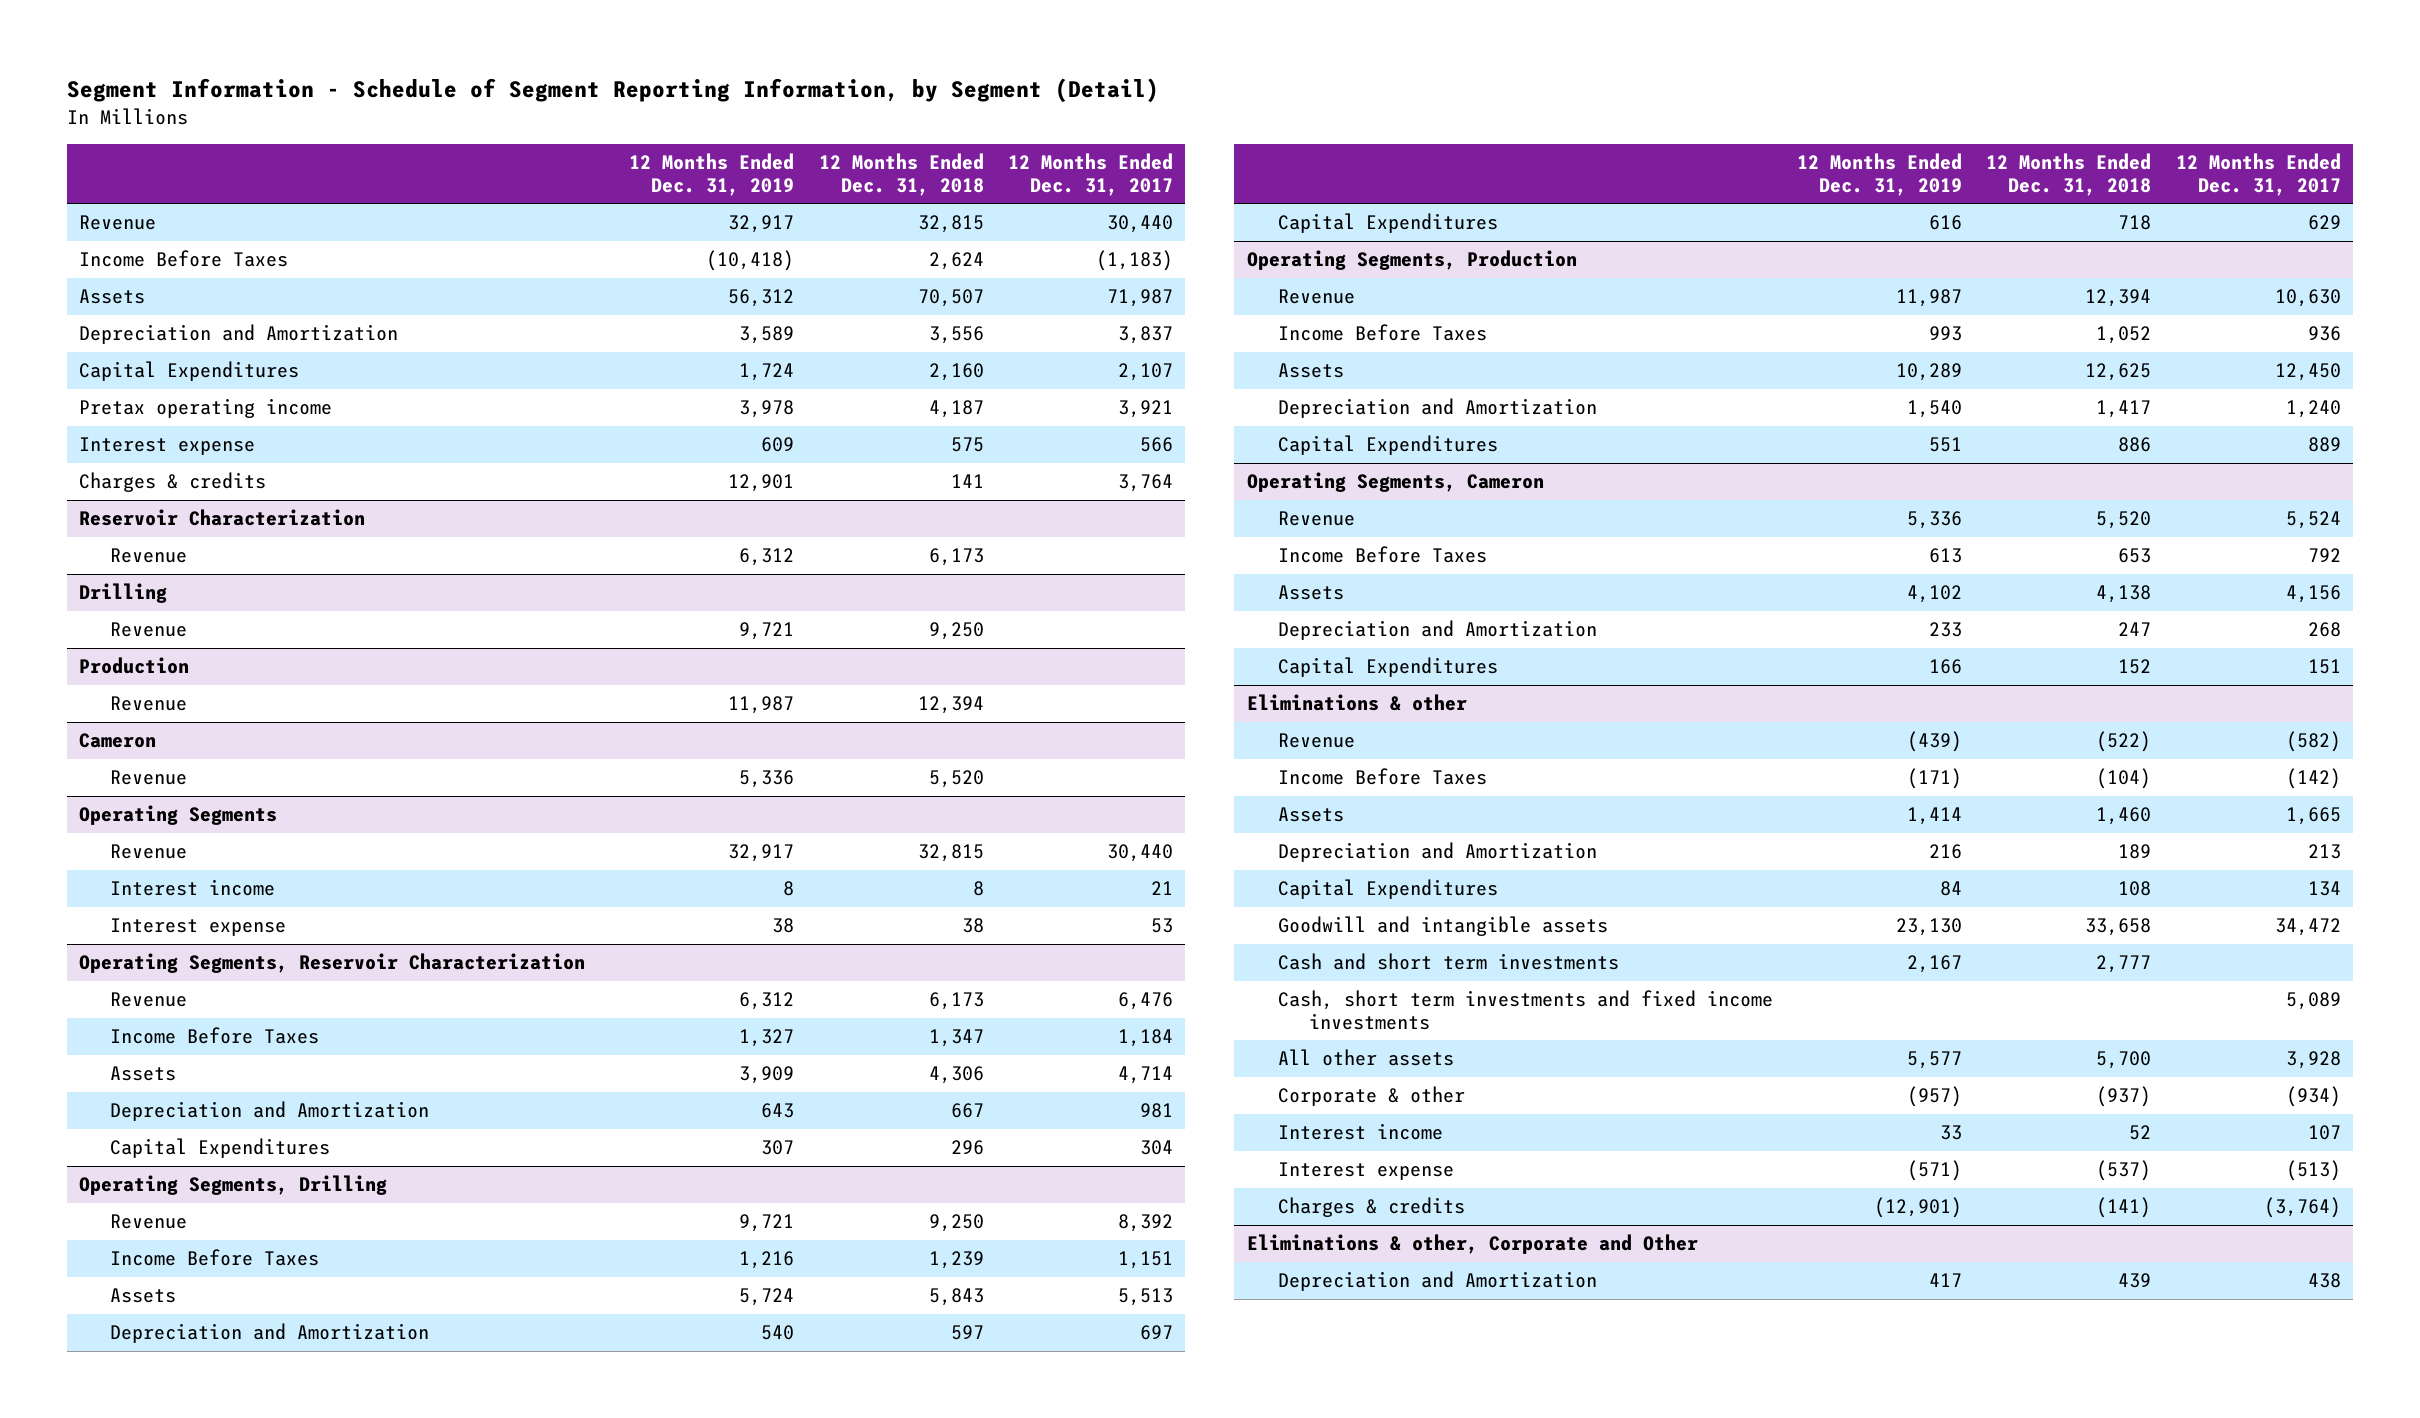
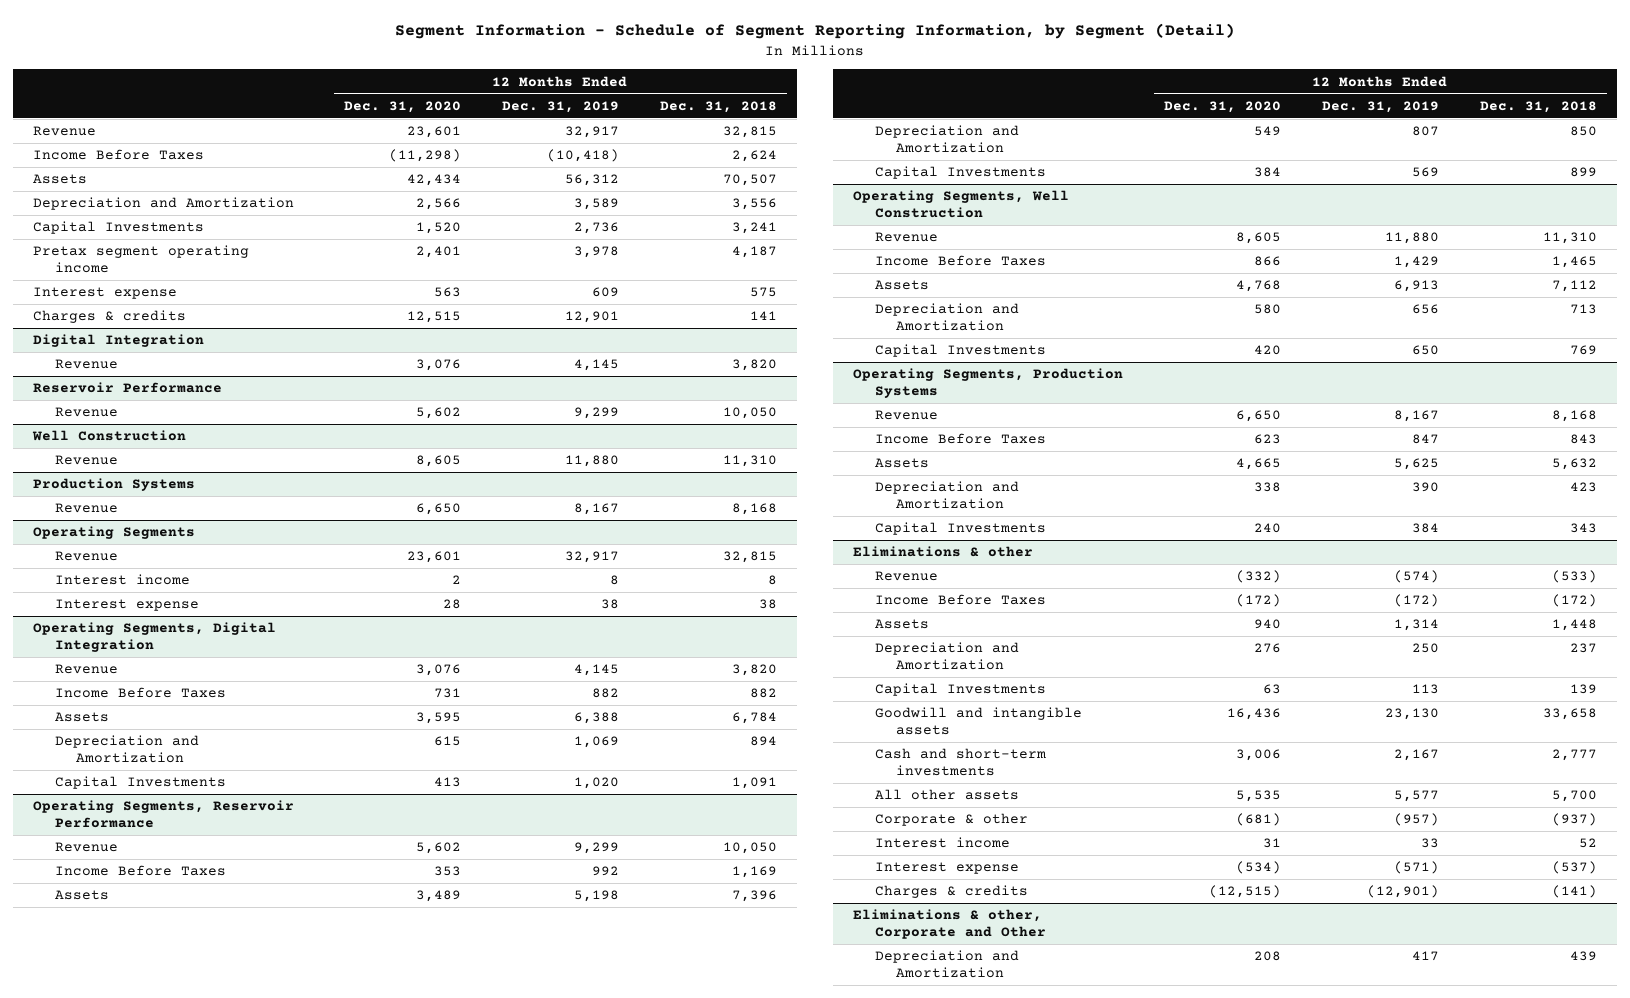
- | 12 Months Ended Dec. 31, 2019 | 12 Months Ended Dec. 31, 2018 | 12 Months Ended Dec. 31, 2017
+ | 12 Months Ended Dec. 31, 2020 | 12 Months Ended Dec. 31, 2019 | 12 Months Ended Dec. 31, 2018
- Capital Expenditures | 1,724 | 2,160 | 2,107
- Pretax operating income | 3,978 | 4,187 | 3,921
+ Capital Investments | 1,520 | 2,736 | 3,241
+ Pretax segment operating income | 2,401 | 3,978 | 4,187
- Reservoir Characterization
- Revenue | 6,312 | 6,173 |
- Drilling
- Revenue | 9,721 | 9,250 |
- Production
- Revenue | 11,987 | 12,394 |
- Cameron
- Revenue | 5,336 | 5,520 |
+ Digital Integration
+ Revenue | 3,076 | 4,145 | 3,820
+ Reservoir Performance
+ Revenue | 5,602 | 9,299 | 10,050
+ Well Construction
+ Revenue | 8,605 | 11,880 | 11,310
+ Production Systems
+ Revenue | 6,650 | 8,167 | 8,168
- Operating Segments, Reservoir Characterization
- Revenue | 6,312 | 6,173 | 6,476
- Income Before Taxes | 1,327 | 1,347 | 1,184
- Assets | 3,909 | 4,306 | 4,714
- Depreciation and Amortization | 643 | 667 | 981
- Capital Expenditures | 307 | 296 | 304
- Operating Segments, Drilling
- Revenue | 9,721 | 9,250 | 8,392
- Income Before Taxes | 1,216 | 1,239 | 1,151
- Assets | 5,724 | 5,843 | 5,513
- Depreciation and Amortization | 540 | 597 | 697
- Capital Expenditures | 616 | 718 | 629
- Operating Segments, Production
- Revenue | 11,987 | 12,394 | 10,630
- Income Before Taxes | 993 | 1,052 | 936
- Assets | 10,289 | 12,625 | 12,450
- Depreciation and Amortization | 1,540 | 1,417 | 1,240
- Capital Expenditures | 551 | 886 | 889
- Operating Segments, Cameron
- Revenue | 5,336 | 5,520 | 5,524
- Income Before Taxes | 613 | 653 | 792
- Assets | 4,102 | 4,138 | 4,156
- Depreciation and Amortization | 233 | 247 | 268
- Capital Expenditures | 166 | 152 | 151
+ Operating Segments, Digital Integration
+ Revenue | 3,076 | 4,145 | 3,820
+ Income Before Taxes | 731 | 882 | 882
+ Assets | 3,595 | 6,388 | 6,784
+ Depreciation and Amortization | 615 | 1,069 | 894
+ Capital Investments | 413 | 1,020 | 1,091
+ Operating Segments, Reservoir Performance
+ Revenue | 5,602 | 9,299 | 10,050
+ Income Before Taxes | 353 | 992 | 1,169
+ Assets | 3,489 | 5,198 | 7,396
+ Depreciation and Amortization | 549 | 807 | 850
+ Capital Investments | 384 | 569 | 899
+ Operating Segments, Well Construction
+ Revenue | 8,605 | 11,880 | 11,310
+ Income Before Taxes | 866 | 1,429 | 1,465
+ Assets | 4,768 | 6,913 | 7,112
+ Depreciation and Amortization | 580 | 656 | 713
+ Capital Investments | 420 | 650 | 769
+ Operating Segments, Production Systems
+ Revenue | 6,650 | 8,167 | 8,168
+ Income Before Taxes | 623 | 847 | 843
+ Assets | 4,665 | 5,625 | 5,632
+ Depreciation and Amortization | 338 | 390 | 423
+ Capital Investments | 240 | 384 | 343
@ Eliminations & other
- Revenue | (439) | (522) | (582)
- Income Before Taxes | (171) | (104) | (142)
- Assets | 1,414 | 1,460 | 1,665
- Depreciation and Amortization | 216 | 189 | 213
- Capital Expenditures | 84 | 108 | 134
+ Revenue | (332) | (574) | (533)
+ Income Before Taxes | (172) | (172) | (172)
+ Assets | 940 | 1,314 | 1,448
+ Depreciation and Amortization | 276 | 250 | 237
+ Capital Investments | 63 | 113 | 139
- Cash and short term investments | 2,167 | 2,777 |
- Cash, short term investments and fixed income investments | | | 5,089
+ Cash and short-term investments | 3,006 | 2,167 | 2,777

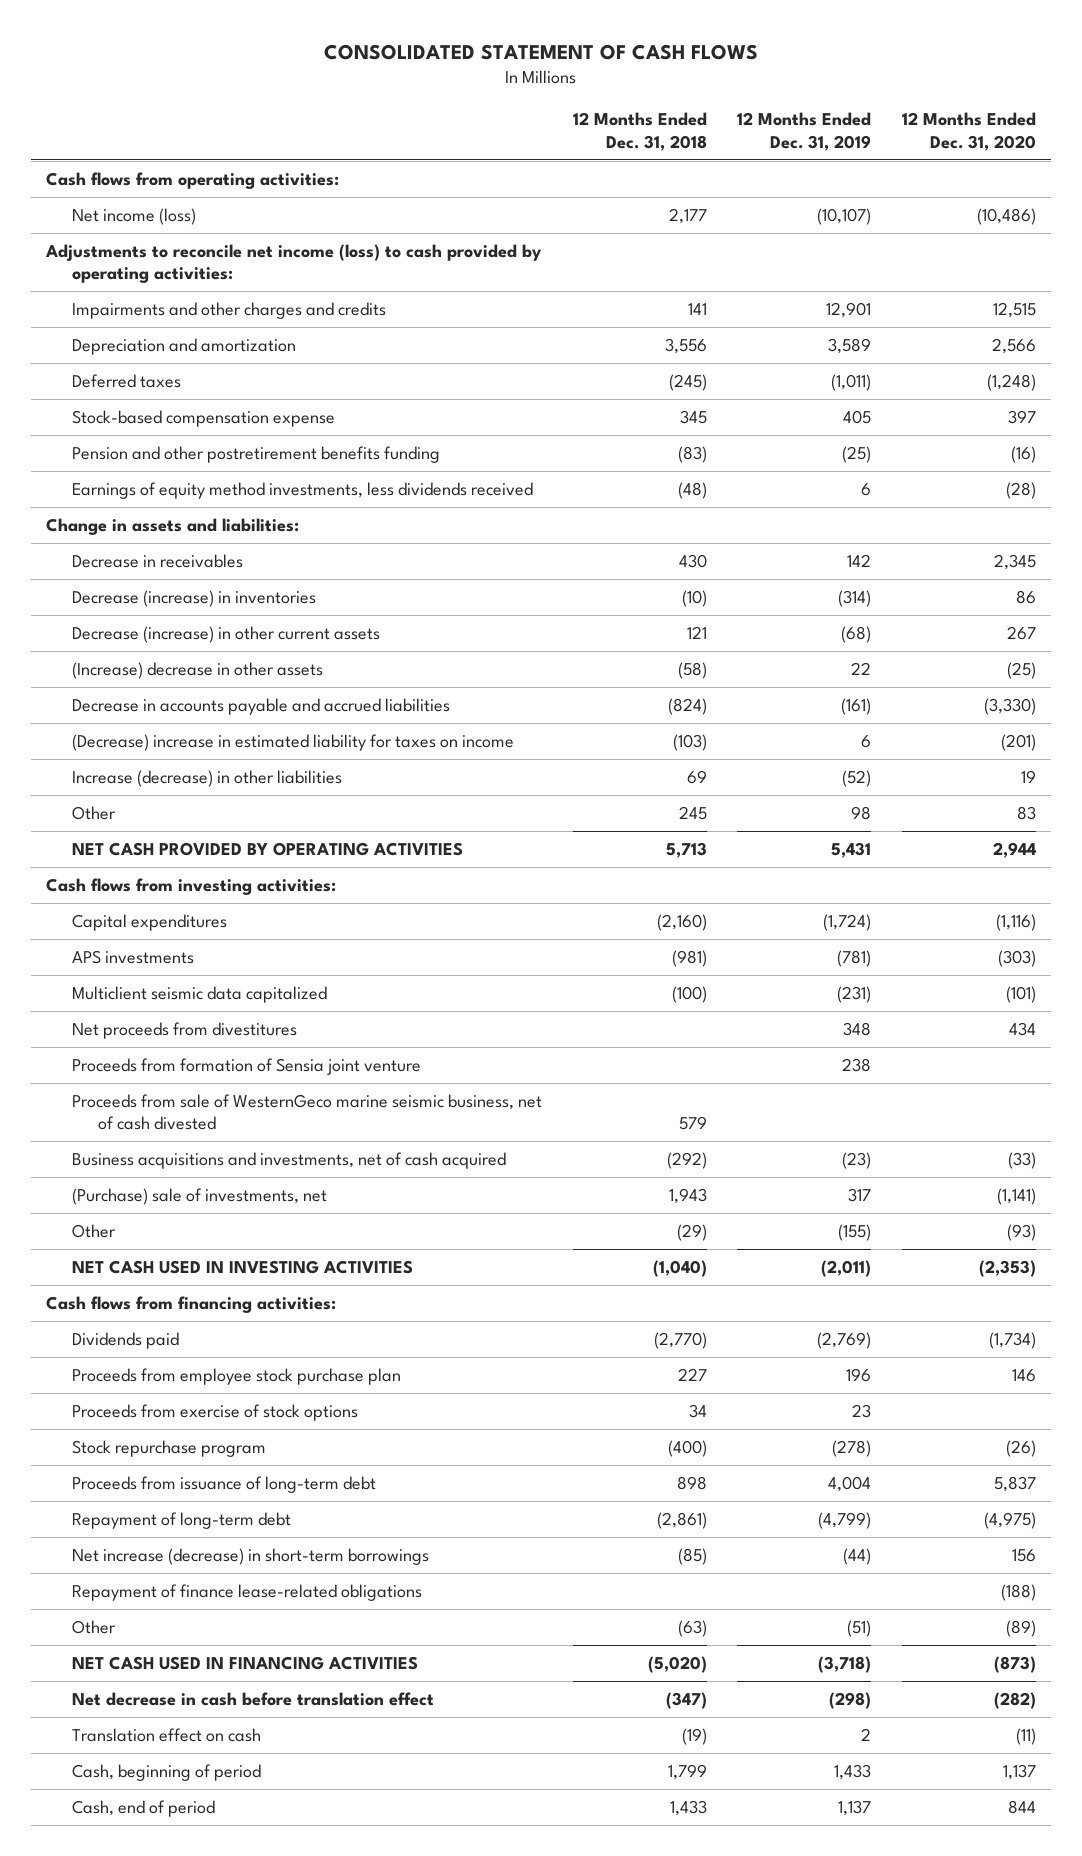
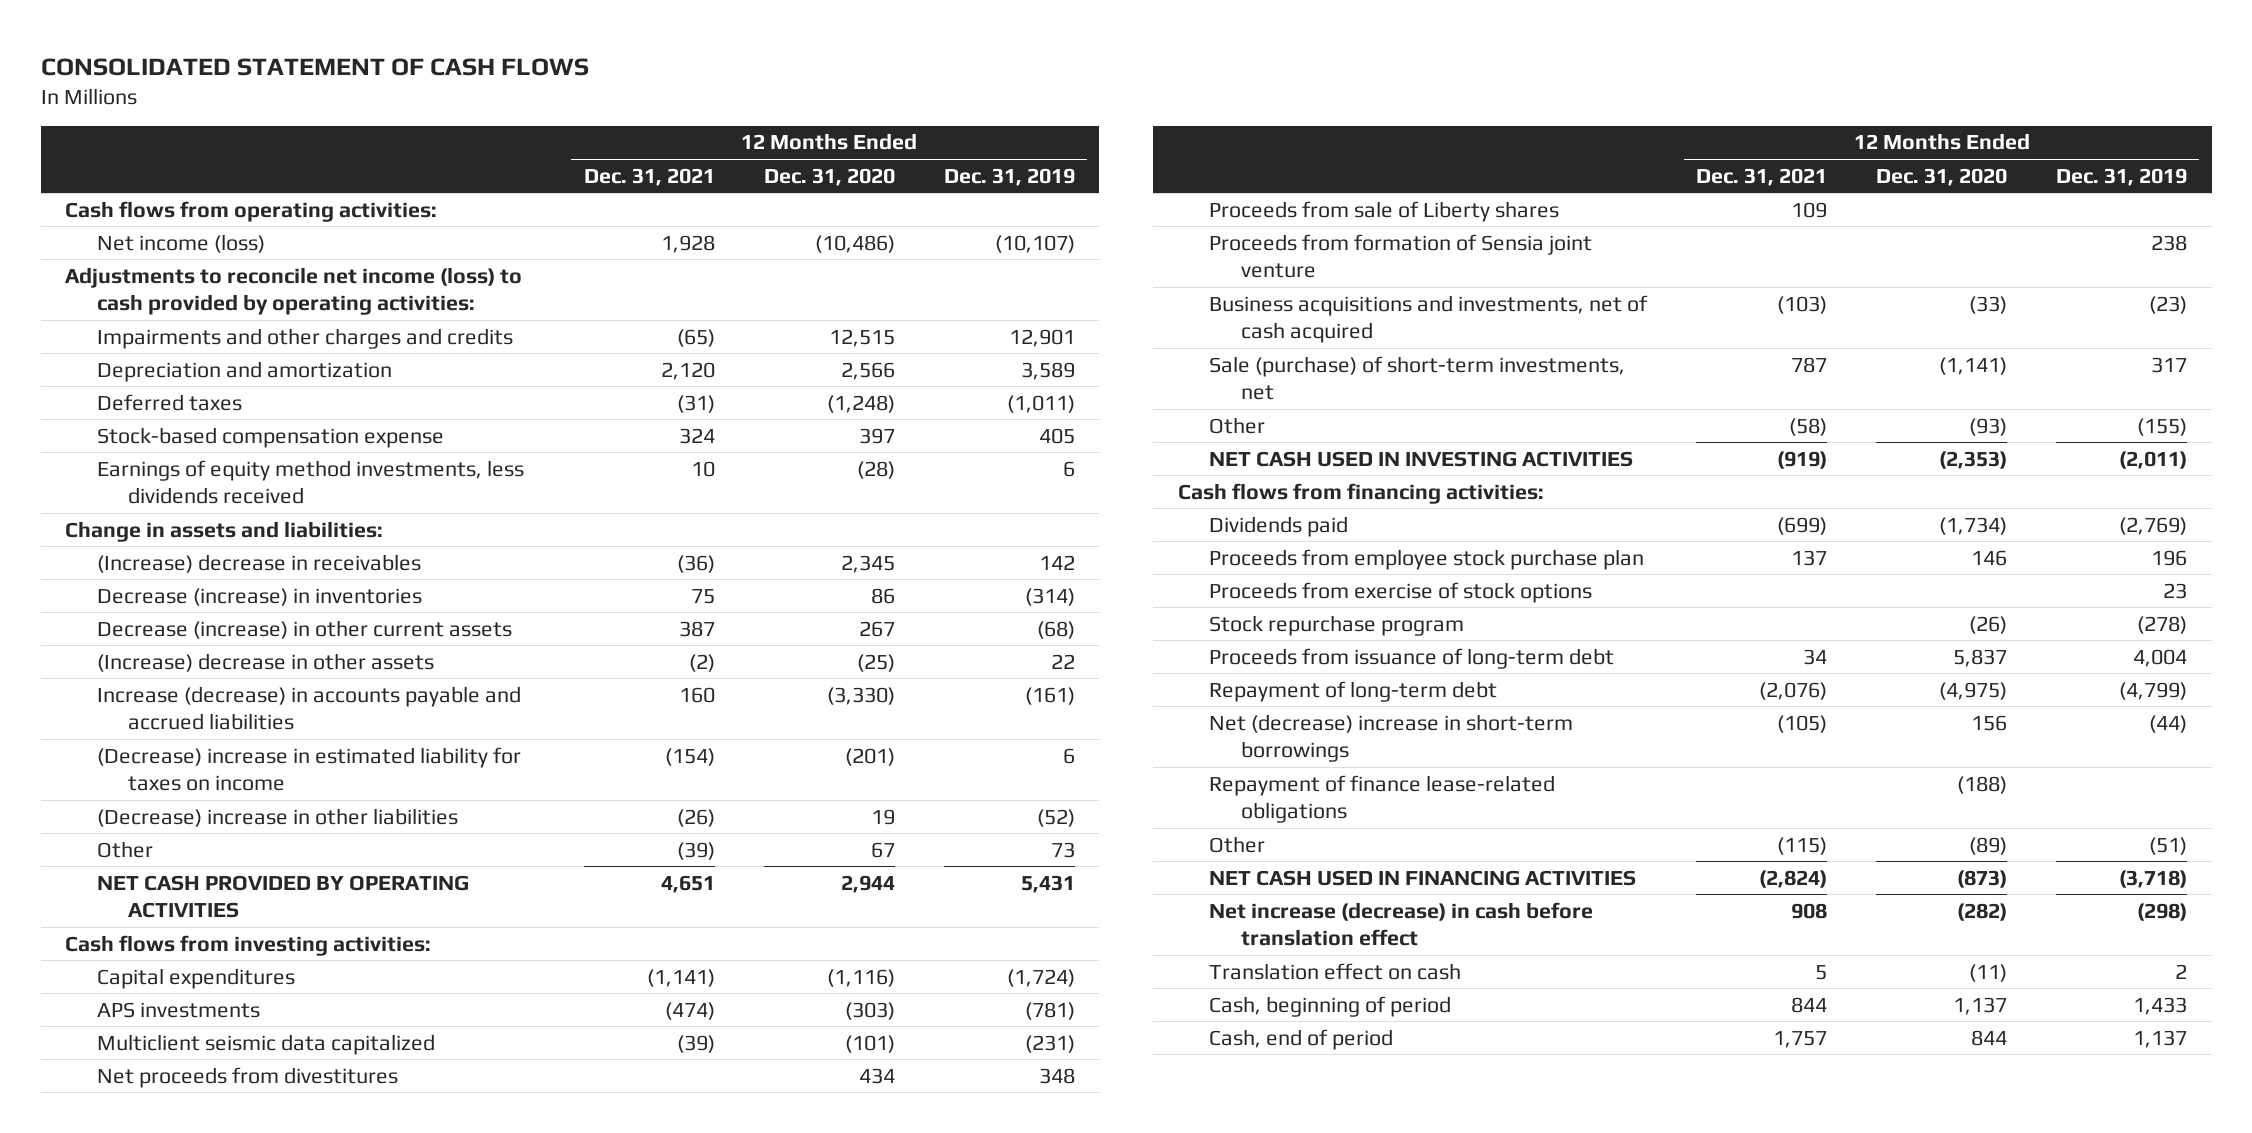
- | 12 Months Ended Dec. 31, 2018 | 12 Months Ended Dec. 31, 2019 | 12 Months Ended Dec. 31, 2020
+ | 12 Months Ended Dec. 31, 2021 | 12 Months Ended Dec. 31, 2020 | 12 Months Ended Dec. 31, 2019
- Pension and other postretirement benefits funding | (83) | (25) | (16)
- Decrease in receivables | 430 | 142 | 2,345
+ (Increase) decrease in receivables | (36) | 2,345 | 142
- Decrease in accounts payable and accrued liabilities | (824) | (161) | (3,330)
+ Increase (decrease) in accounts payable and accrued liabilities | 160 | (3,330) | (161)
- Increase (decrease) in other liabilities | 69 | (52) | 19
- Other | 245 | 98 | 83
+ (Decrease) increase in other liabilities | (26) | 19 | (52)
+ Other | (39) | 67 | 73
+ Proceeds from sale of Liberty shares | 109 | |
- Proceeds from sale of WesternGeco marine seismic business, net of cash divested | 579 | |
- (Purchase) sale of investments, net | 1,943 | 317 | (1,141)
+ Sale (purchase) of short-term investments, net | 787 | (1,141) | 317
- Net increase (decrease) in short-term borrowings | (85) | (44) | 156
+ Net (decrease) increase in short-term borrowings | (105) | 156 | (44)
- Net decrease in cash before translation effect | (347) | (298) | (282)
+ Net increase (decrease) in cash before translation effect | 908 | (282) | (298)

